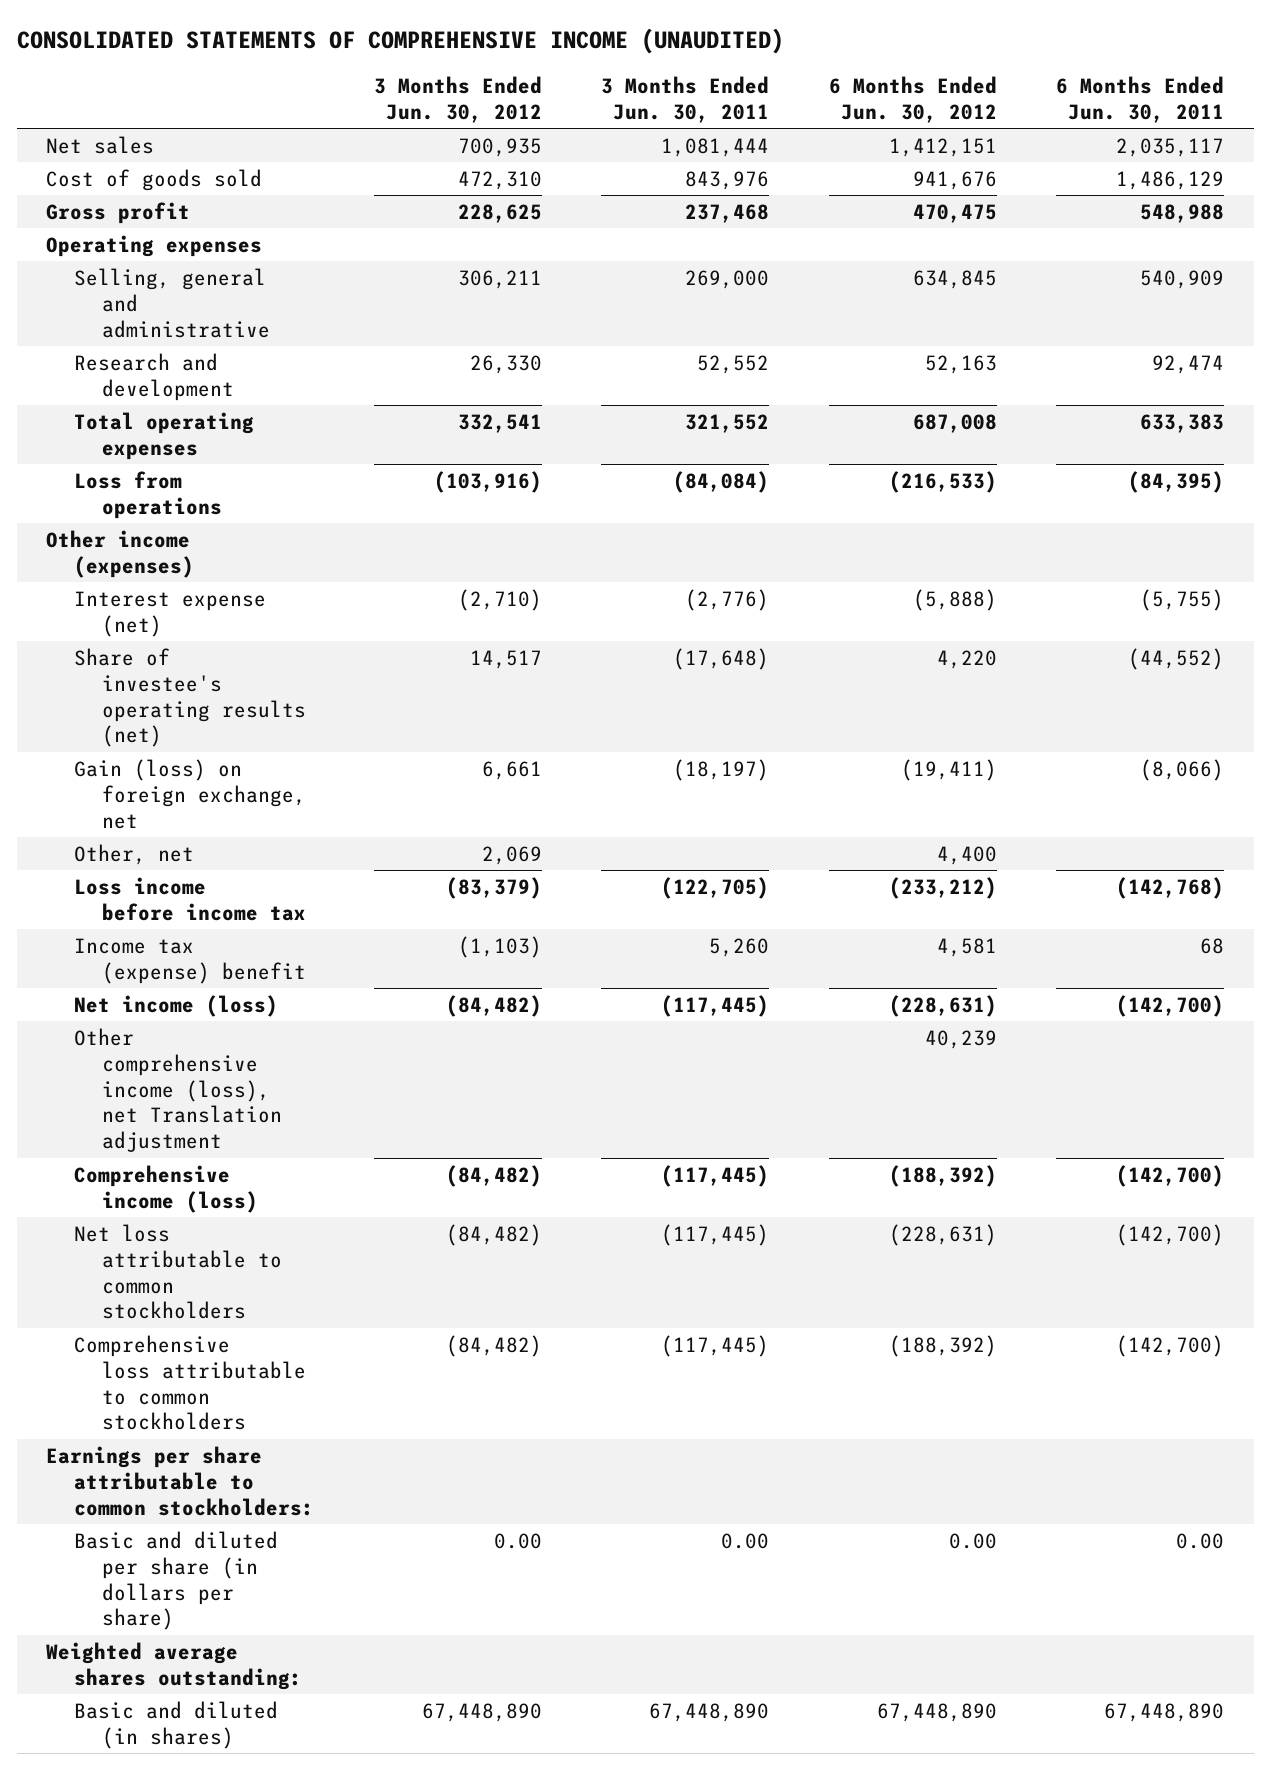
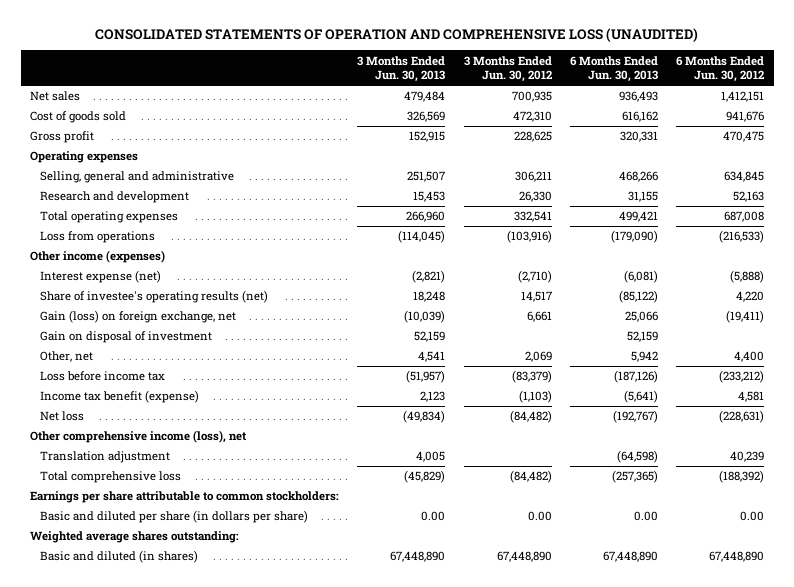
- CONSOLIDATED STATEMENTS OF COMPREHENSIVE INCOME (UNAUDITED)
+ CONSOLIDATED STATEMENTS OF OPERATION AND COMPREHENSIVE LOSS (UNAUDITED)
- | 3 Months Ended Jun. 30, 2012 | 3 Months Ended Jun. 30, 2011 | 6 Months Ended Jun. 30, 2012 | 6 Months Ended Jun. 30, 2011
+ | 3 Months Ended Jun. 30, 2013 | 3 Months Ended Jun. 30, 2012 | 6 Months Ended Jun. 30, 2013 | 6 Months Ended Jun. 30, 2012
+ Gain on disposal of investment | 52,159 | | 52,159 |
- Loss income before income tax | (83,379) | (122,705) | (233,212) | (142,768)
- Income tax (expense) benefit | (1,103) | 5,260 | 4,581 | 68
- Net income (loss) | (84,482) | (117,445) | (228,631) | (142,700)
- Other comprehensive income (loss), net Translation adjustment | | | 40,239 |
- Comprehensive income (loss) | (84,482) | (117,445) | (188,392) | (142,700)
- Net loss attributable to common stockholders | (84,482) | (117,445) | (228,631) | (142,700)
- Comprehensive loss attributable to common stockholders | (84,482) | (117,445) | (188,392) | (142,700)
+ Loss before income tax | (51,957) | (83,379) | (187,126) | (233,212)
+ Income tax benefit (expense) | 2,123 | (1,103) | (5,641) | 4,581
+ Net loss | (49,834) | (84,482) | (192,767) | (228,631)
+ Other comprehensive income (loss), net
+ Translation adjustment | 4,005 | | (64,598) | 40,239
+ Total comprehensive loss | (45,829) | (84,482) | (257,365) | (188,392)

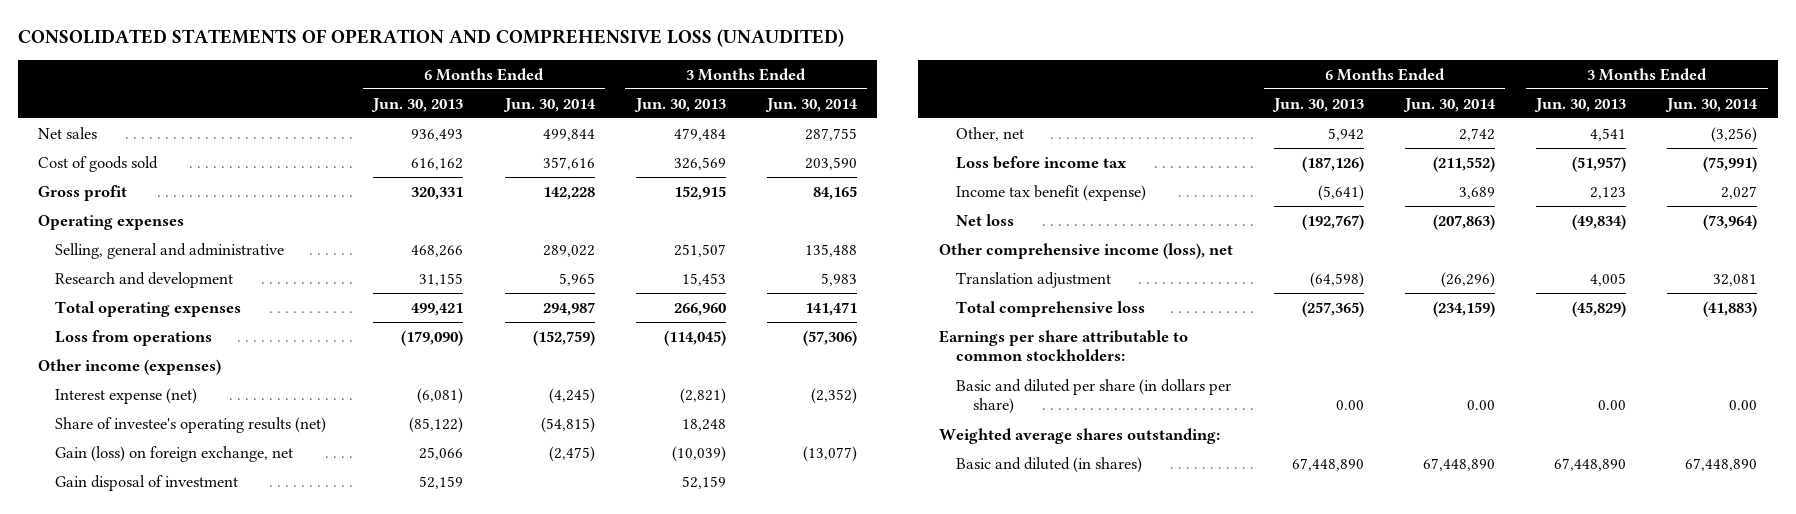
- | 3 Months Ended Jun. 30, 2013 | 3 Months Ended Jun. 30, 2012 | 6 Months Ended Jun. 30, 2013 | 6 Months Ended Jun. 30, 2012
+ | 6 Months Ended Jun. 30, 2013 | 6 Months Ended Jun. 30, 2014 | 3 Months Ended Jun. 30, 2013 | 3 Months Ended Jun. 30, 2014
- Gain on disposal of investment | 52,159 | | 52,159 |
+ Gain disposal of investment | 52,159 | | 52,159 |

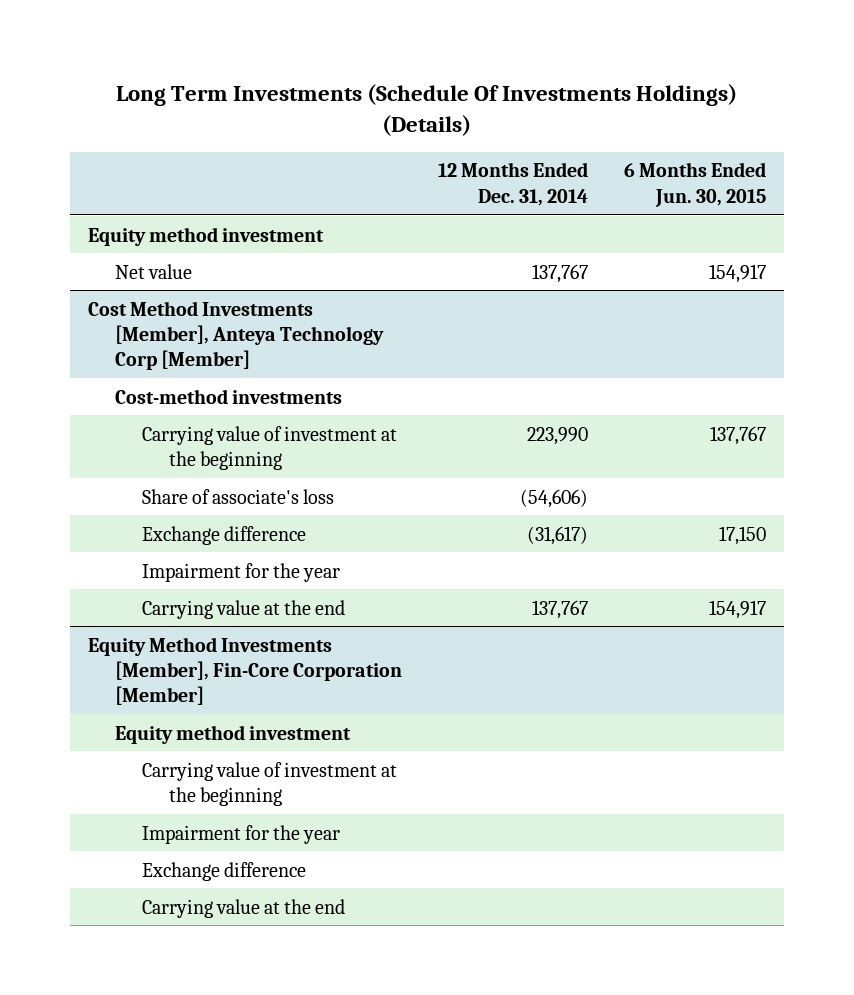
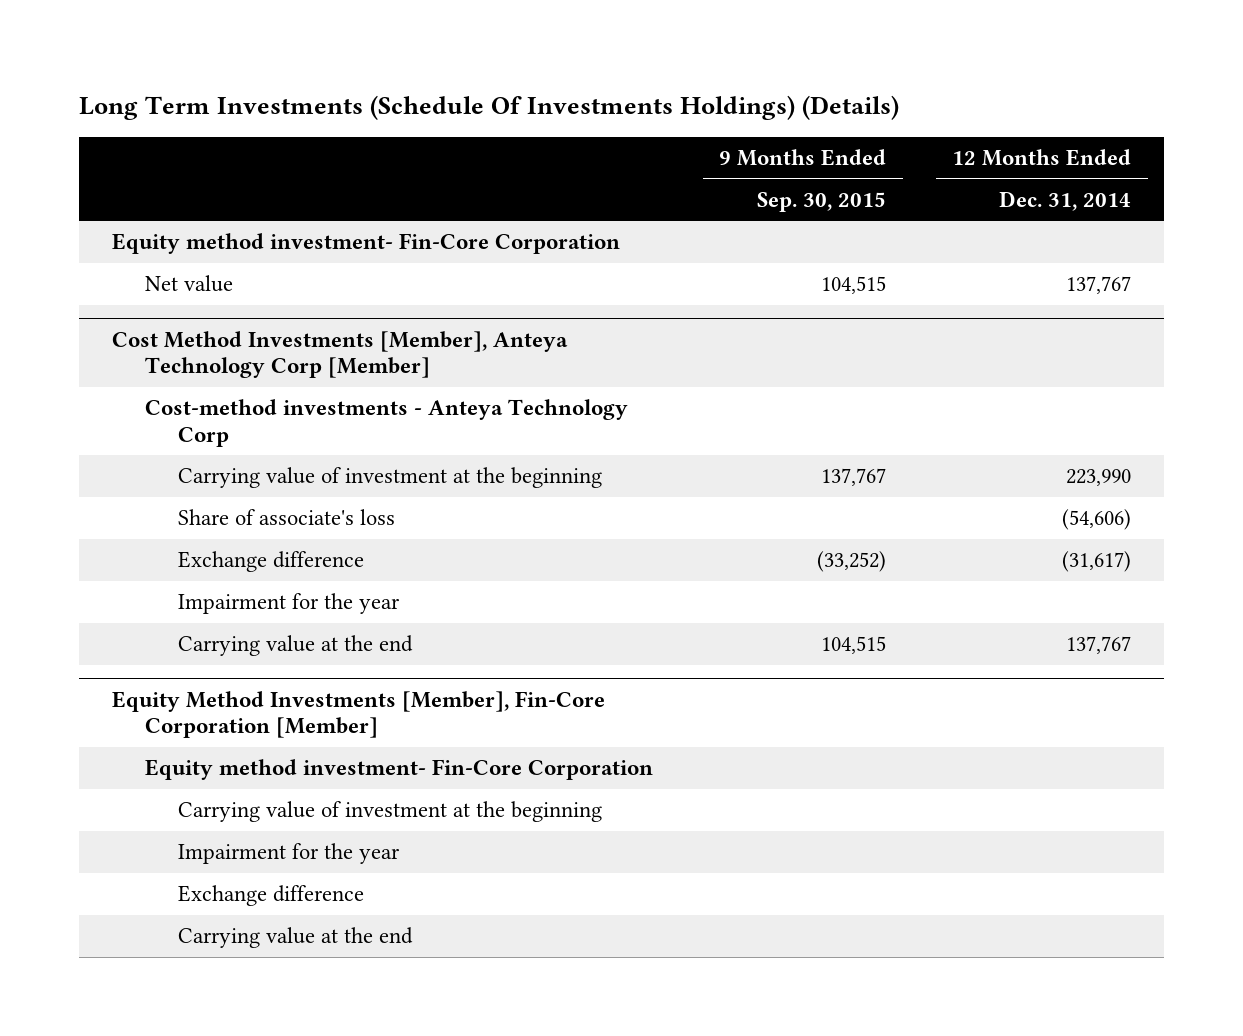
- | 12 Months Ended Dec. 31, 2014 | 6 Months Ended Jun. 30, 2015
+ | 9 Months Ended Sep. 30, 2015 | 12 Months Ended Dec. 31, 2014
- Equity method investment
+ Equity method investment- Fin-Core Corporation
@ Cost Method Investments [Member], Anteya Technology Corp [Member]
- Cost-method investments
+ Cost-method investments - Anteya Technology Corp
@ Equity Method Investments [Member], Fin-Core Corporation [Member]
- Equity method investment
+ Equity method investment- Fin-Core Corporation

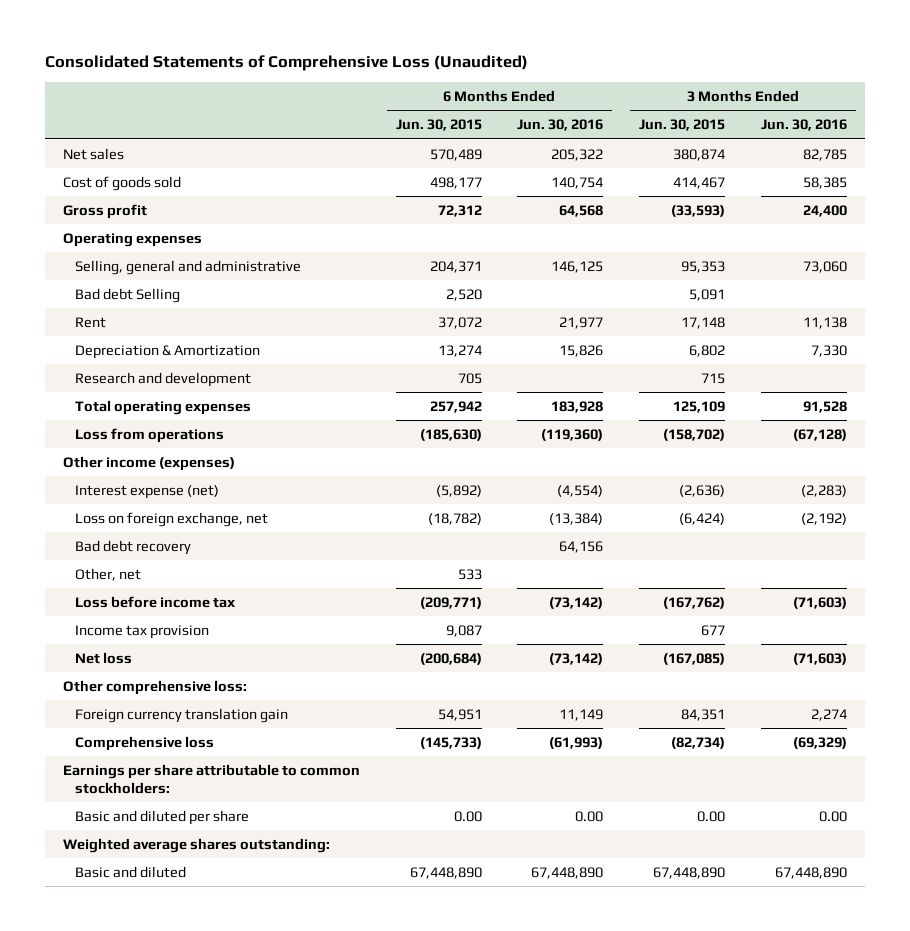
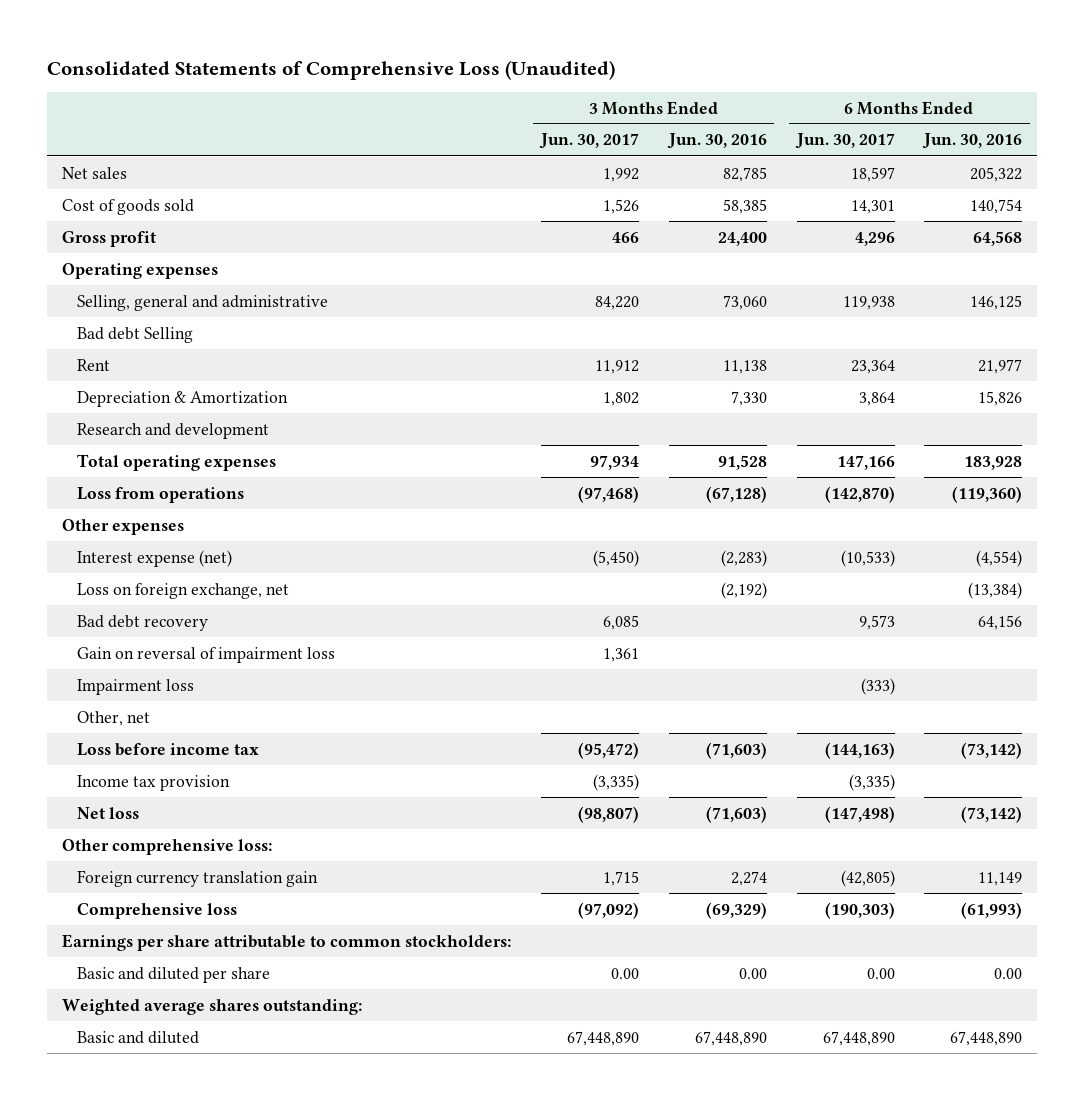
- | 6 Months Ended Jun. 30, 2015 | 6 Months Ended Jun. 30, 2016 | 3 Months Ended Jun. 30, 2015 | 3 Months Ended Jun. 30, 2016
+ | 3 Months Ended Jun. 30, 2017 | 3 Months Ended Jun. 30, 2016 | 6 Months Ended Jun. 30, 2017 | 6 Months Ended Jun. 30, 2016
- Other income (expenses)
+ Other expenses
+ Gain on reversal of impairment loss | 1,361 | | |
+ Impairment loss | | | (333) |

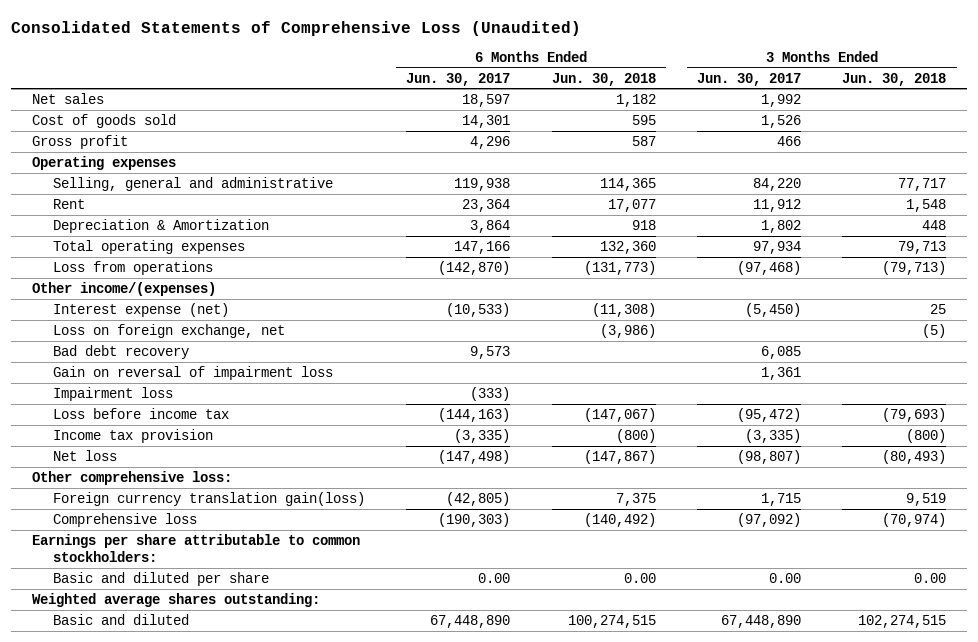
- | 3 Months Ended Jun. 30, 2017 | 3 Months Ended Jun. 30, 2016 | 6 Months Ended Jun. 30, 2017 | 6 Months Ended Jun. 30, 2016
+ | 6 Months Ended Jun. 30, 2017 | 6 Months Ended Jun. 30, 2018 | 3 Months Ended Jun. 30, 2017 | 3 Months Ended Jun. 30, 2018
- Bad debt Selling
- Research and development
- Other expenses
+ Other income/(expenses)
- Other, net
- Foreign currency translation gain | 1,715 | 2,274 | (42,805) | 11,149
+ Foreign currency translation gain(loss) | (42,805) | 7,375 | 1,715 | 9,519

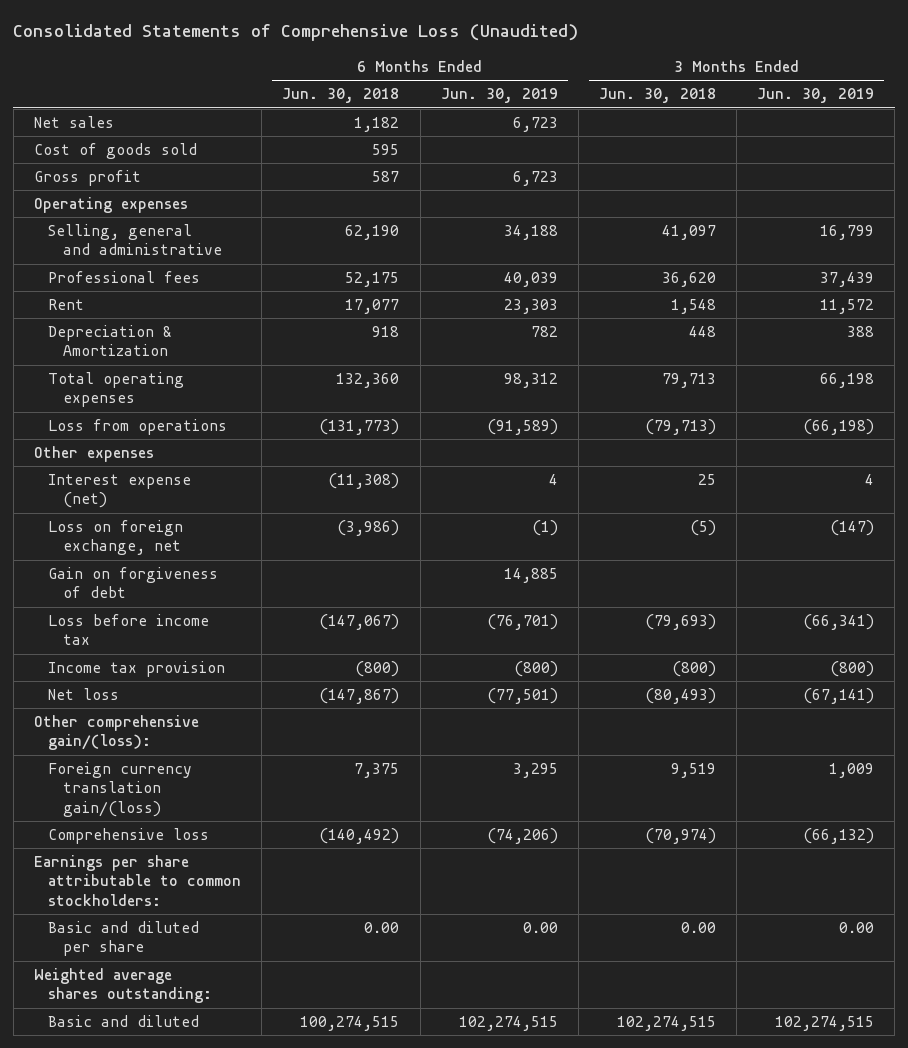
- | 6 Months Ended Jun. 30, 2017 | 6 Months Ended Jun. 30, 2018 | 3 Months Ended Jun. 30, 2017 | 3 Months Ended Jun. 30, 2018
+ | 6 Months Ended Jun. 30, 2018 | 6 Months Ended Jun. 30, 2019 | 3 Months Ended Jun. 30, 2018 | 3 Months Ended Jun. 30, 2019
- Selling, general and administrative | 119,938 | 114,365 | 84,220 | 77,717
+ Selling, general and administrative | 62,190 | 34,188 | 41,097 | 16,799
+ Professional fees | 52,175 | 40,039 | 36,620 | 37,439
- Other income/(expenses)
+ Other expenses
- Bad debt recovery | 9,573 | | 6,085 |
- Gain on reversal of impairment loss | | | 1,361 |
- Impairment loss | (333) | | |
+ Gain on forgiveness of debt | | 14,885 | |
- Other comprehensive loss:
- Foreign currency translation gain(loss) | (42,805) | 7,375 | 1,715 | 9,519
+ Other comprehensive gain/(loss):
+ Foreign currency translation gain/(loss) | 7,375 | 3,295 | 9,519 | 1,009

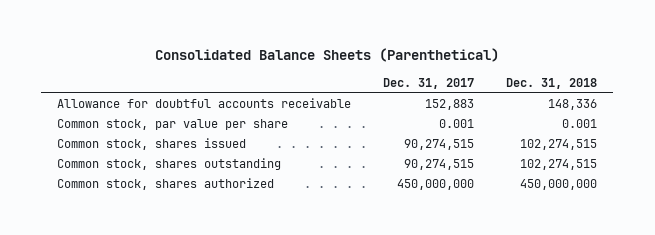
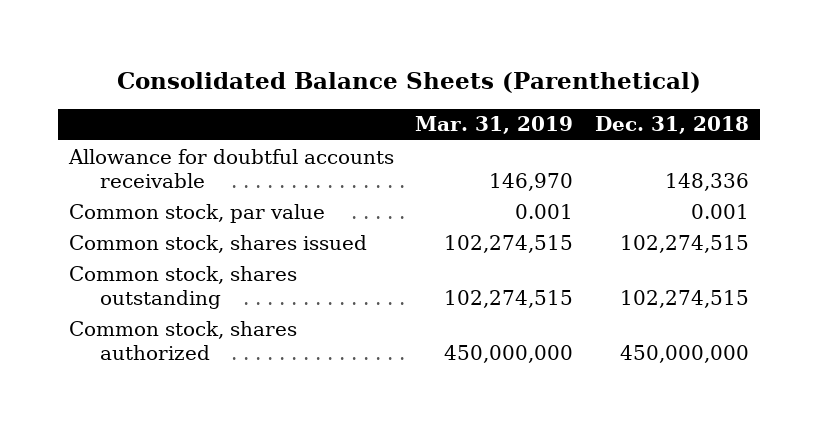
- | Dec. 31, 2017 | Dec. 31, 2018
+ | Mar. 31, 2019 | Dec. 31, 2018
- Common stock, par value per share | 0.001 | 0.001
+ Common stock, par value | 0.001 | 0.001

